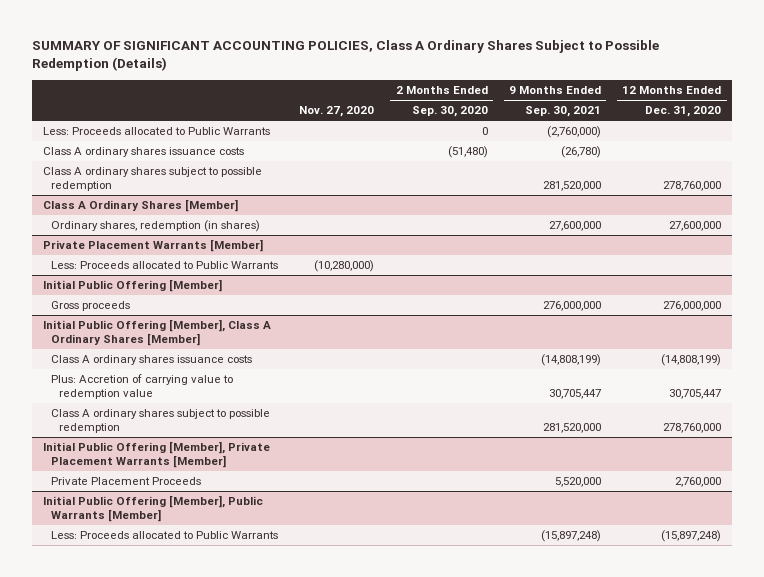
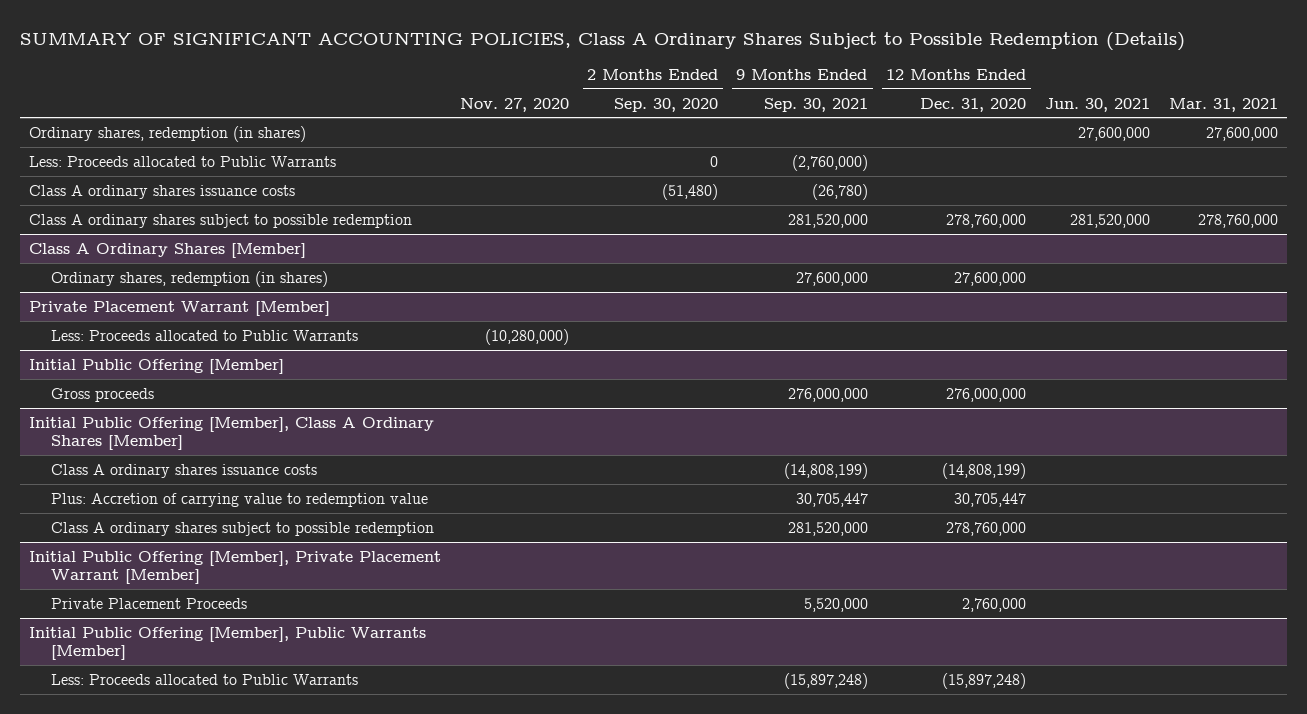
- | Nov. 27, 2020 | 2 Months Ended Sep. 30, 2020 | 9 Months Ended Sep. 30, 2021 | 12 Months Ended Dec. 31, 2020
+ | Nov. 27, 2020 | 2 Months Ended Sep. 30, 2020 | 9 Months Ended Sep. 30, 2021 | 12 Months Ended Dec. 31, 2020 | Jun. 30, 2021 | Mar. 31, 2021
+ Ordinary shares, redemption (in shares) | | | | | 27,600,000 | 27,600,000
- Private Placement Warrants [Member]
+ Private Placement Warrant [Member]
- Initial Public Offering [Member], Private Placement Warrants [Member]
+ Initial Public Offering [Member], Private Placement Warrant [Member]

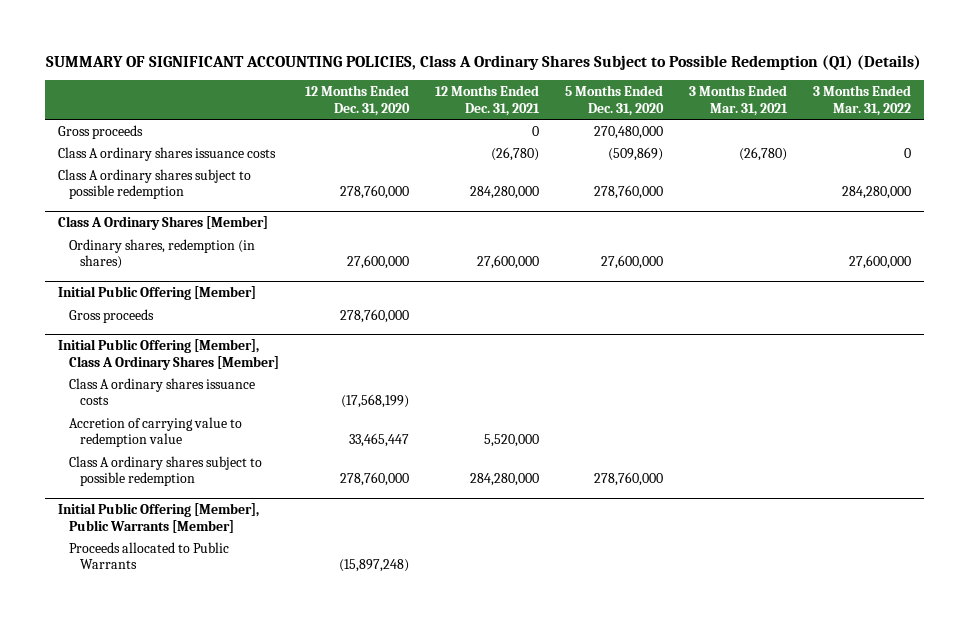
- SUMMARY OF SIGNIFICANT ACCOUNTING POLICIES, Class A Ordinary Shares Subject to Possible Redemption (Details)
+ SUMMARY OF SIGNIFICANT ACCOUNTING POLICIES, Class A Ordinary Shares Subject to Possible Redemption (Q1) (Details)
- | Nov. 27, 2020 | 2 Months Ended Sep. 30, 2020 | 9 Months Ended Sep. 30, 2021 | 12 Months Ended Dec. 31, 2020 | Jun. 30, 2021 | Mar. 31, 2021
+ | 12 Months Ended Dec. 31, 2020 | 12 Months Ended Dec. 31, 2021 | 5 Months Ended Dec. 31, 2020 | 3 Months Ended Mar. 31, 2021 | 3 Months Ended Mar. 31, 2022
- Ordinary shares, redemption (in shares) | | | | | 27,600,000 | 27,600,000
- Less: Proceeds allocated to Public Warrants | | 0 | (2,760,000) | | |
+ Gross proceeds | | 0 | 270,480,000 | |
- Private Placement Warrant [Member]
- Less: Proceeds allocated to Public Warrants | (10,280,000) | | | | |
@ Initial Public Offering [Member]
- Gross proceeds | | | 276,000,000 | 276,000,000 | |
+ Gross proceeds | 278,760,000 | | | |
@ Initial Public Offering [Member], Class A Ordinary Shares [Member]
- Class A ordinary shares issuance costs | | | (14,808,199) | (14,808,199) | |
- Plus: Accretion of carrying value to redemption value | | | 30,705,447 | 30,705,447 | |
+ Class A ordinary shares issuance costs | (17,568,199) | | | |
+ Accretion of carrying value to redemption value | 33,465,447 | 5,520,000 | | |
- Initial Public Offering [Member], Private Placement Warrant [Member]
- Private Placement Proceeds | | | 5,520,000 | 2,760,000 | |
@ Initial Public Offering [Member], Public Warrants [Member]
- Less: Proceeds allocated to Public Warrants | | | (15,897,248) | (15,897,248) | |
+ Proceeds allocated to Public Warrants | (15,897,248) | | | |

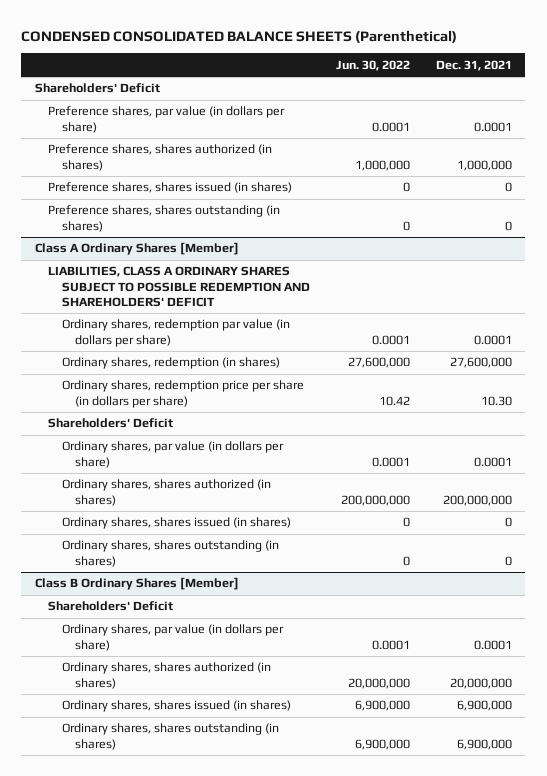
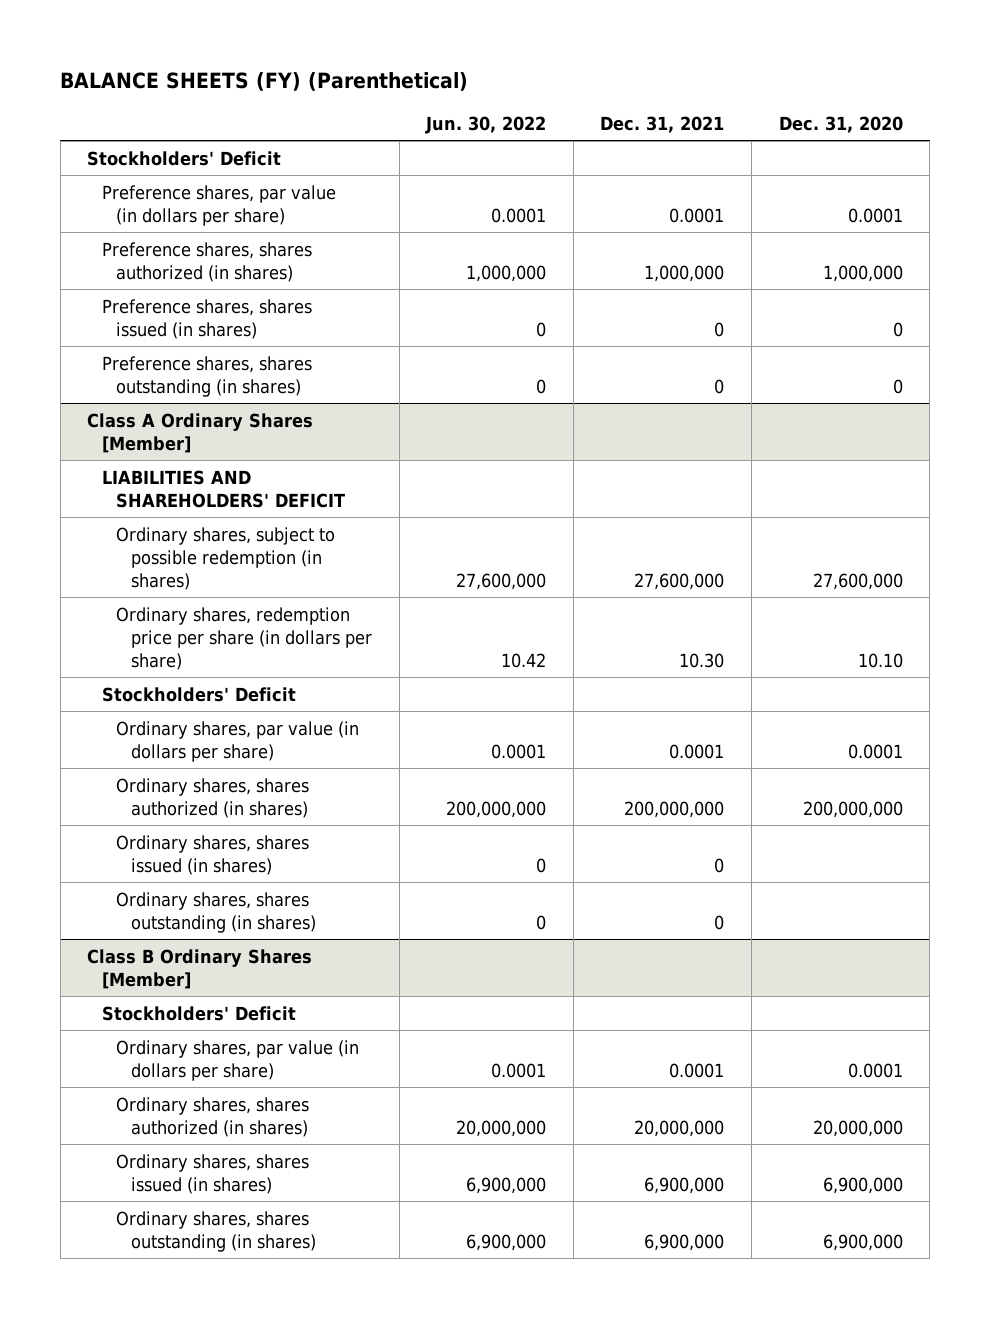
- CONDENSED CONSOLIDATED BALANCE SHEETS (Parenthetical)
+ BALANCE SHEETS (FY) (Parenthetical)
- | Jun. 30, 2022 | Dec. 31, 2021
+ | Jun. 30, 2022 | Dec. 31, 2021 | Dec. 31, 2020
- Shareholders' Deficit
+ Stockholders' Deficit
@ Class A Ordinary Shares [Member]
- LIABILITIES, CLASS A ORDINARY SHARES SUBJECT TO POSSIBLE REDEMPTION AND SHAREHOLDERS' DEFICIT
- Ordinary shares, redemption par value (in dollars per share) | 0.0001 | 0.0001
- Ordinary shares, redemption (in shares) | 27,600,000 | 27,600,000
+ LIABILITIES AND SHAREHOLDERS' DEFICIT
+ Ordinary shares, subject to possible redemption (in shares) | 27,600,000 | 27,600,000 | 27,600,000
- Shareholders' Deficit
+ Stockholders' Deficit
@ Class B Ordinary Shares [Member]
- Shareholders' Deficit
+ Stockholders' Deficit

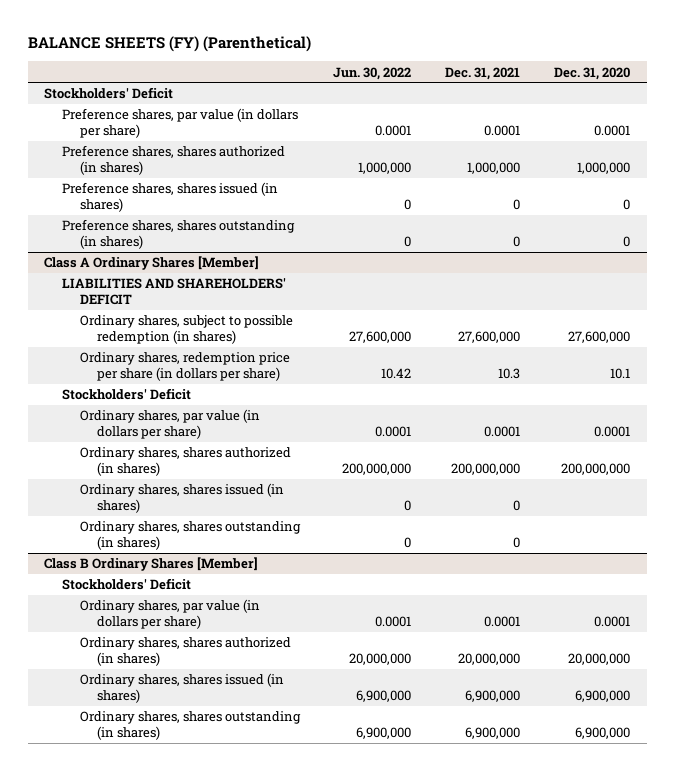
@ Class A Ordinary Shares [Member]
- Ordinary shares, redemption price per share (in dollars per share) | 10.42 | 10.30 | 10.10
+ Ordinary shares, redemption price per share (in dollars per share) | 10.42 | 10.3 | 10.1

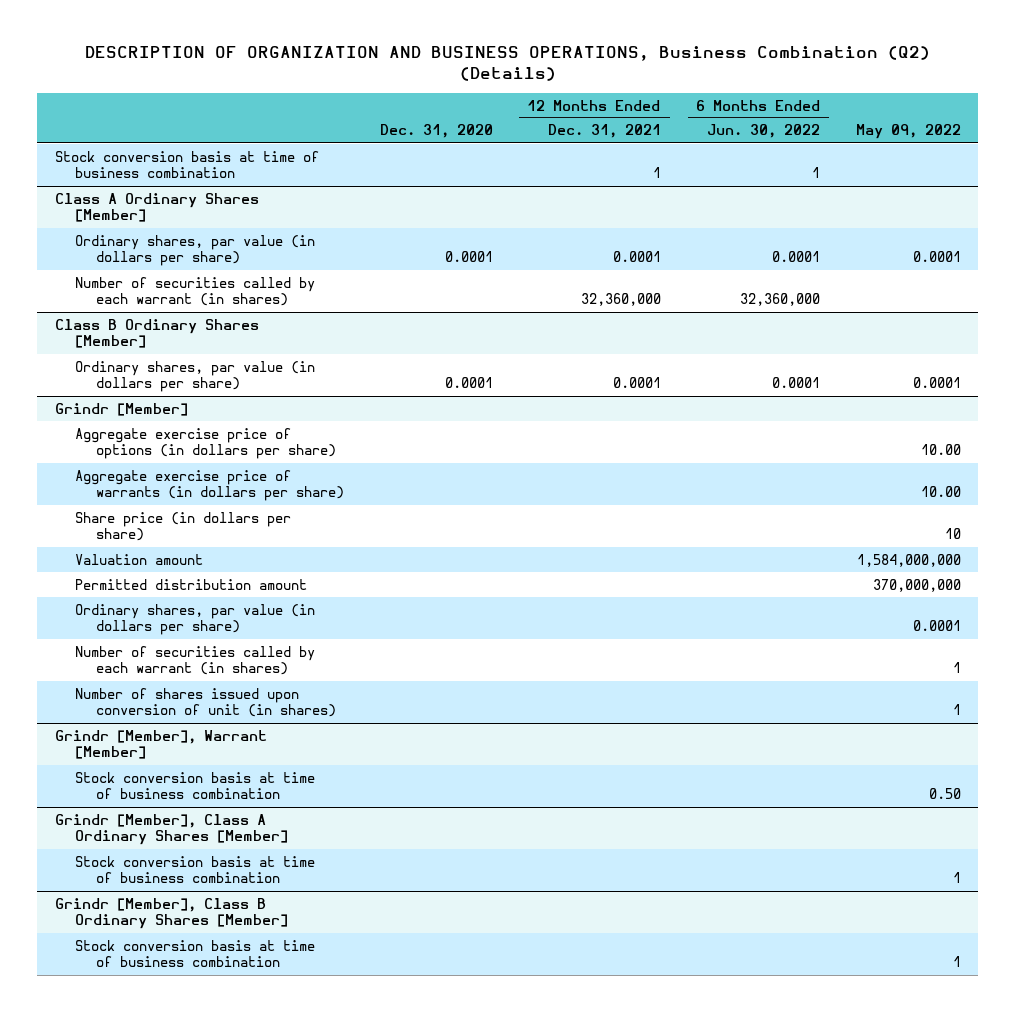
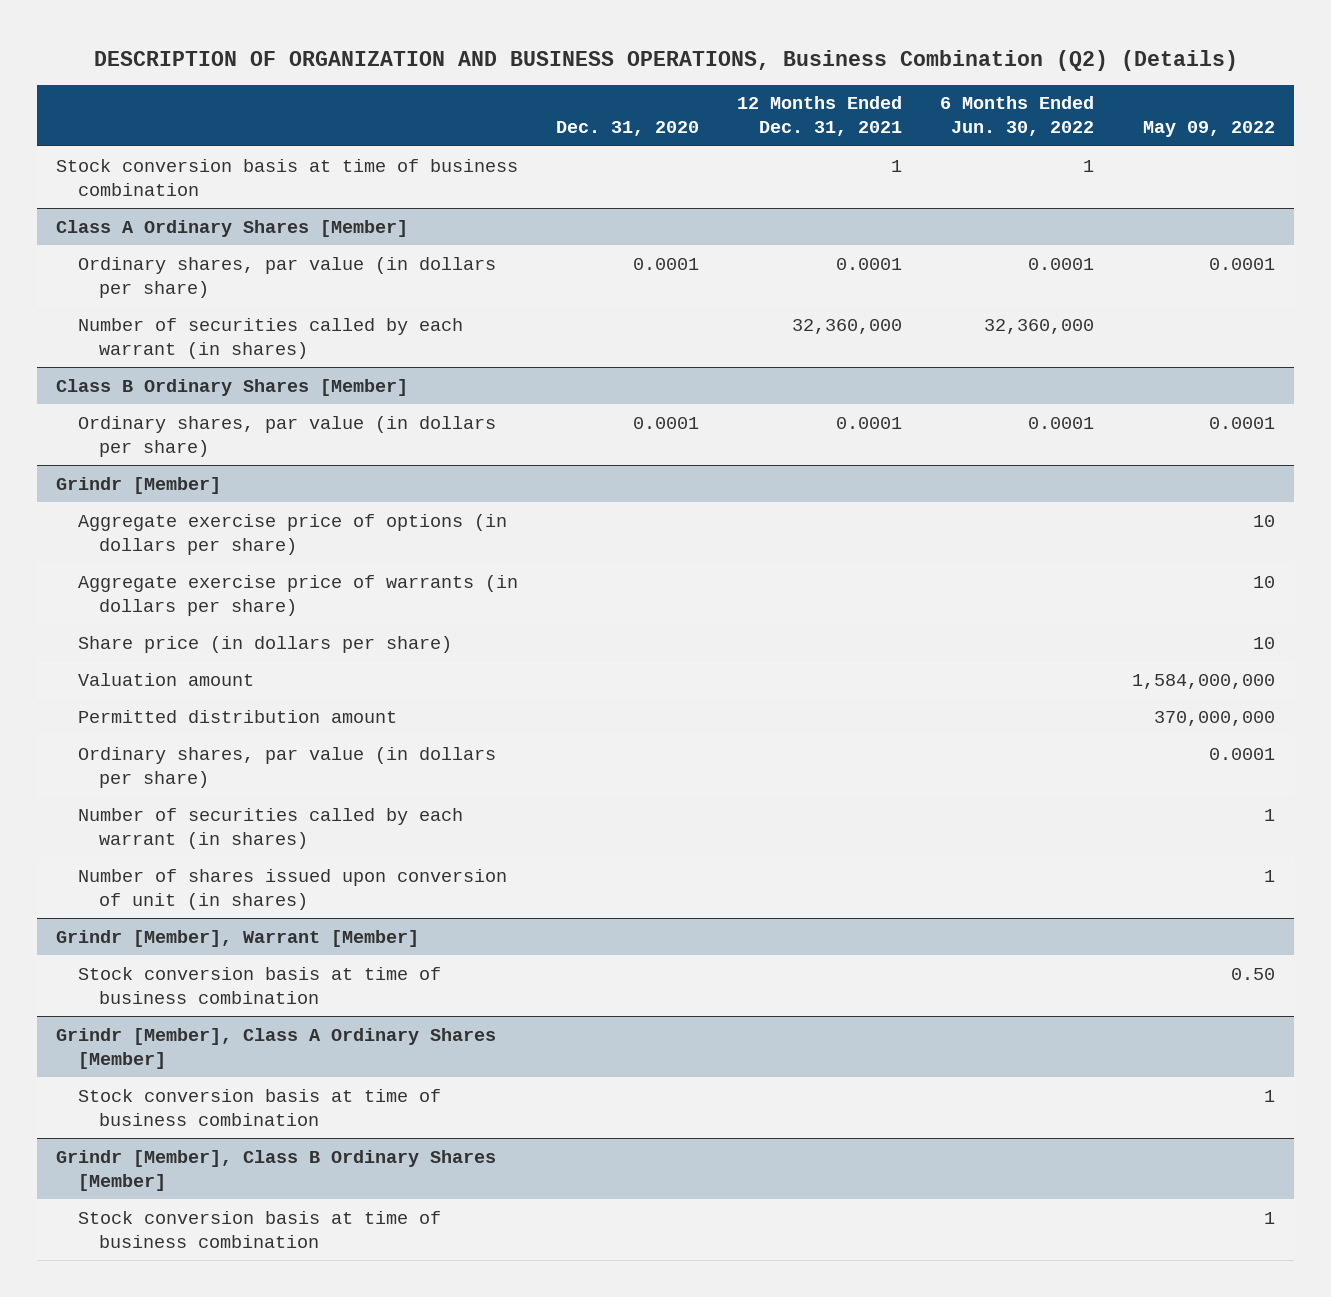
@ Grindr [Member]
- Aggregate exercise price of options (in dollars per share) | | | | 10.00
- Aggregate exercise price of warrants (in dollars per share) | | | | 10.00
+ Aggregate exercise price of options (in dollars per share) | | | | 10
+ Aggregate exercise price of warrants (in dollars per share) | | | | 10

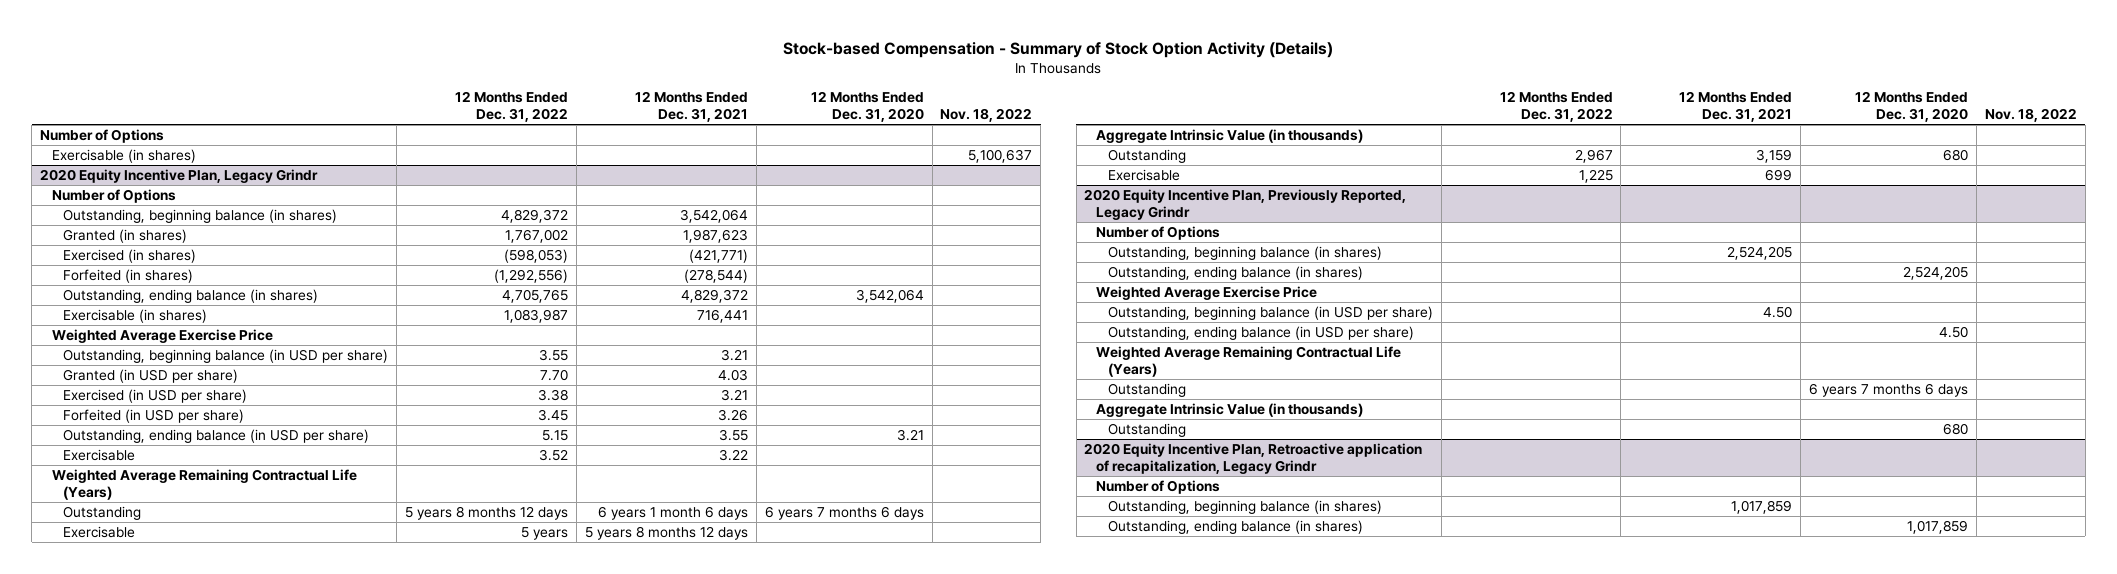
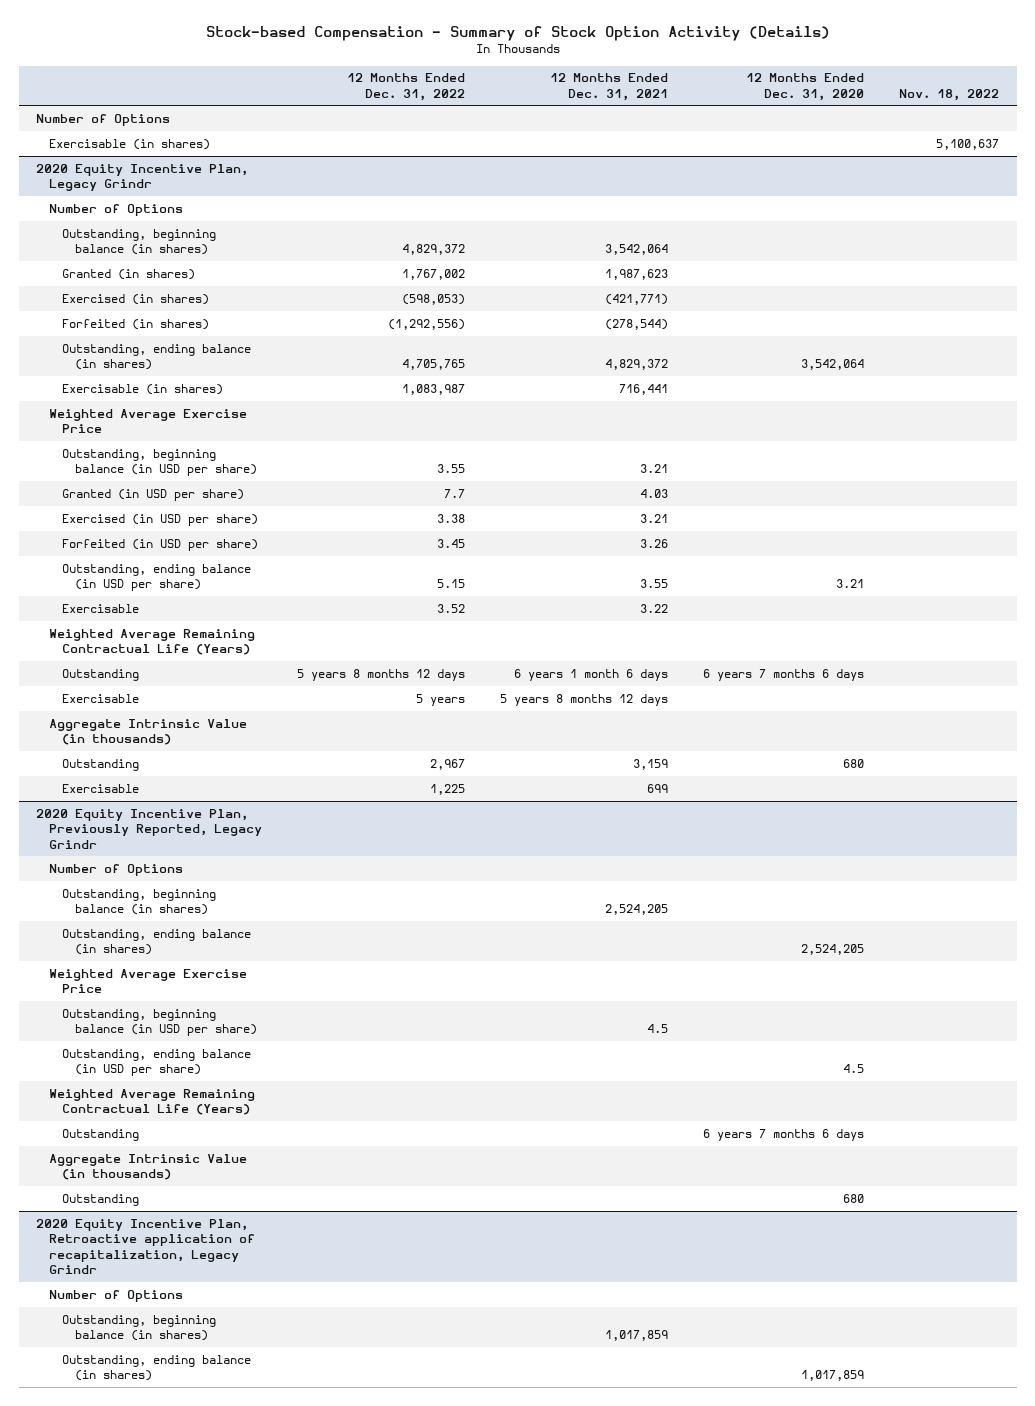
@ 2020 Equity Incentive Plan, Legacy Grindr
- Granted (in USD per share) | 7.70 | 4.03 | |
+ Granted (in USD per share) | 7.7 | 4.03 | |
@ 2020 Equity Incentive Plan, Previously Reported, Legacy Grindr
- Outstanding, beginning balance (in USD per share) | | 4.50 | |
- Outstanding, ending balance (in USD per share) | | | 4.50 |
+ Outstanding, beginning balance (in USD per share) | | 4.5 | |
+ Outstanding, ending balance (in USD per share) | | | 4.5 |

